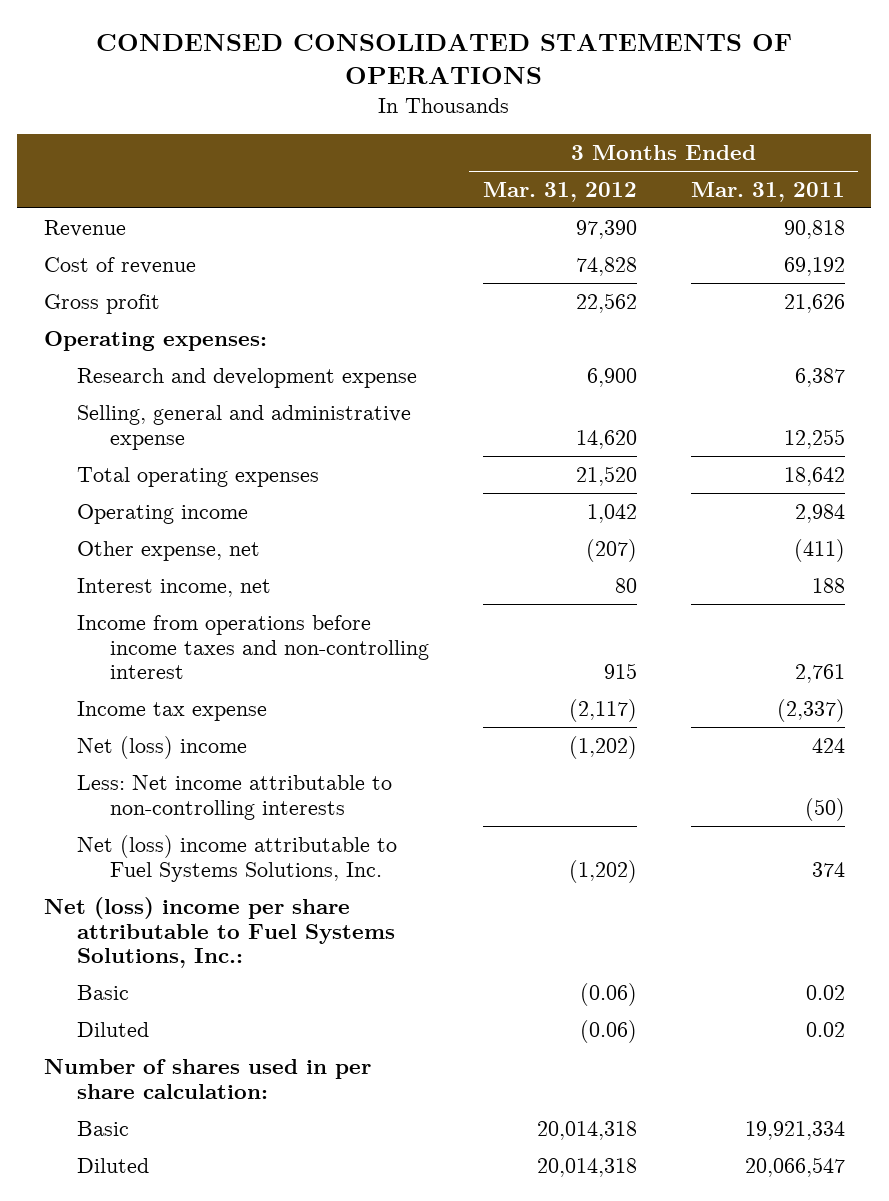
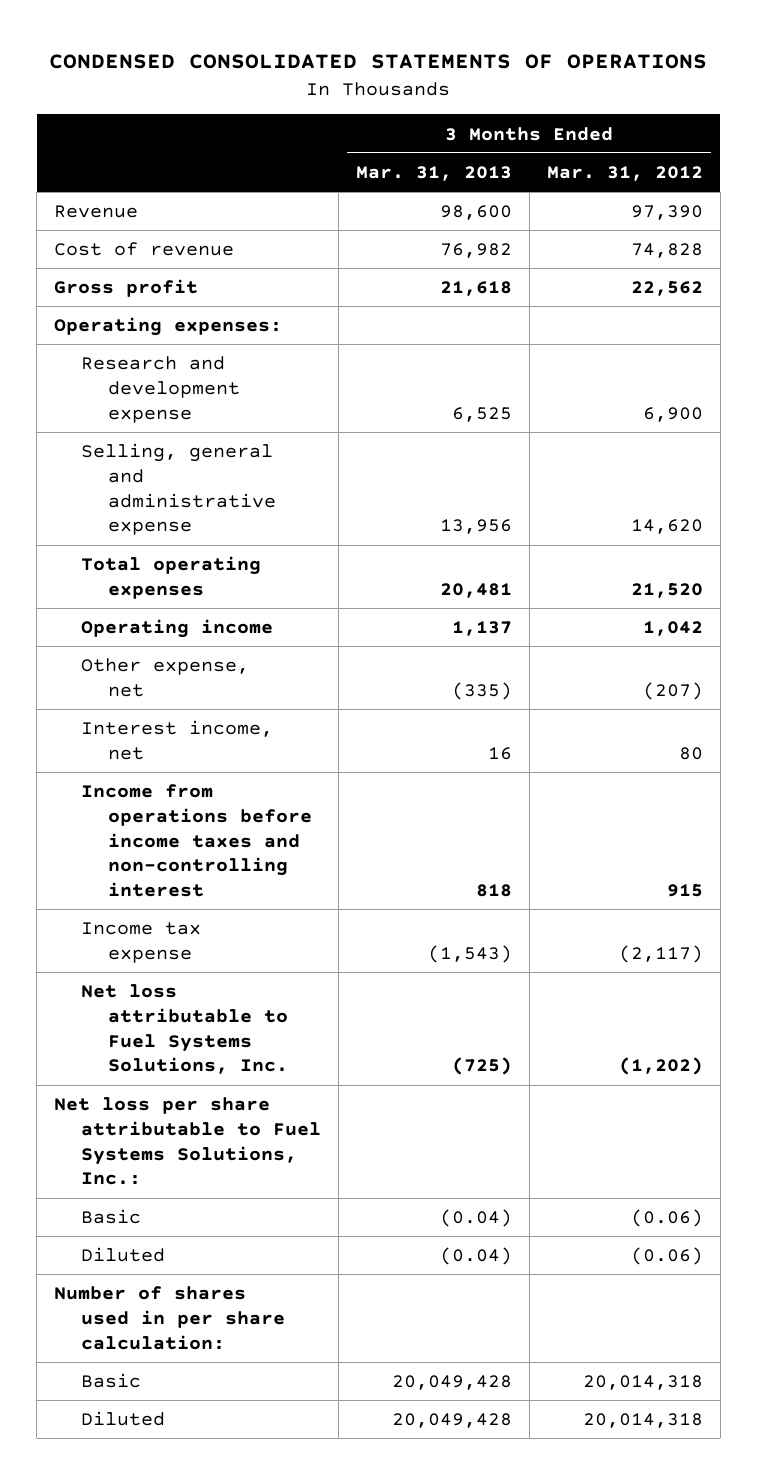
- | 3 Months Ended Mar. 31, 2012 | 3 Months Ended Mar. 31, 2011
+ | 3 Months Ended Mar. 31, 2013 | 3 Months Ended Mar. 31, 2012
- Net (loss) income | (1,202) | 424
- Less: Net income attributable to non-controlling interests | | (50)
- Net (loss) income attributable to Fuel Systems Solutions, Inc. | (1,202) | 374
- Net (loss) income per share attributable to Fuel Systems Solutions, Inc.:
+ Net loss attributable to Fuel Systems Solutions, Inc. | (725) | (1,202)
+ Net loss per share attributable to Fuel Systems Solutions, Inc.:

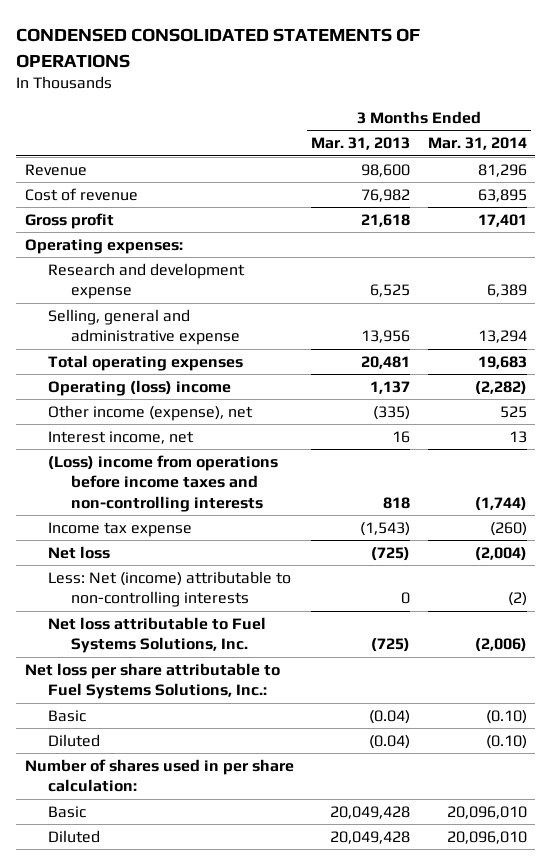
- | 3 Months Ended Mar. 31, 2013 | 3 Months Ended Mar. 31, 2012
+ | 3 Months Ended Mar. 31, 2013 | 3 Months Ended Mar. 31, 2014
- Operating income | 1,137 | 1,042
- Other expense, net | (335) | (207)
+ Operating (loss) income | 1,137 | (2,282)
+ Other income (expense), net | (335) | 525
- Income from operations before income taxes and non-controlling interest | 818 | 915
+ (Loss) income from operations before income taxes and non-controlling interests | 818 | (1,744)
+ Net loss | (725) | (2,004)
+ Less: Net (income) attributable to non-controlling interests | 0 | (2)

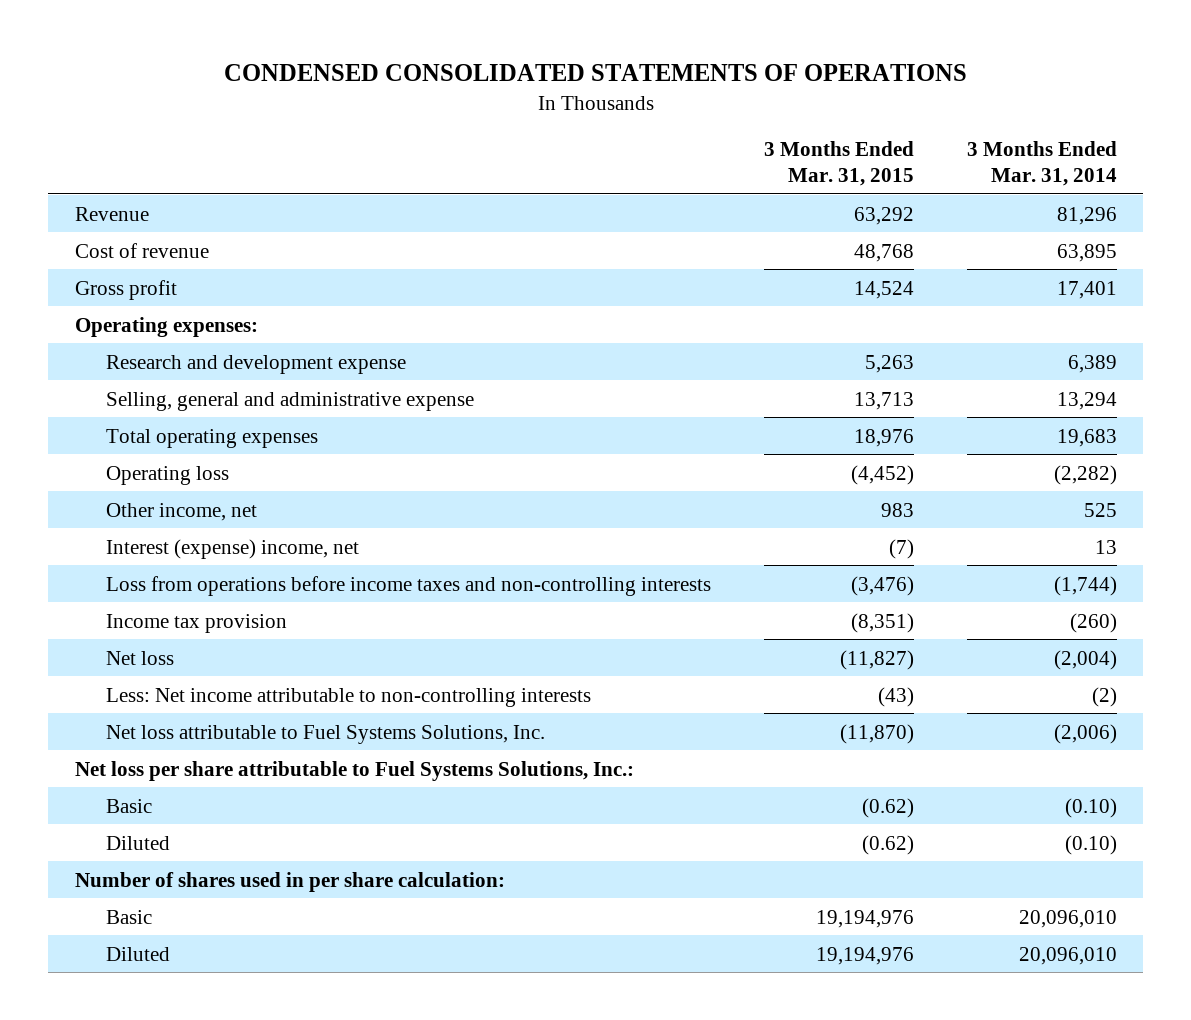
- | 3 Months Ended Mar. 31, 2013 | 3 Months Ended Mar. 31, 2014
+ | 3 Months Ended Mar. 31, 2015 | 3 Months Ended Mar. 31, 2014
- Operating (loss) income | 1,137 | (2,282)
- Other income (expense), net | (335) | 525
- Interest income, net | 16 | 13
- (Loss) income from operations before income taxes and non-controlling interests | 818 | (1,744)
- Income tax expense | (1,543) | (260)
+ Operating loss | (4,452) | (2,282)
+ Other income, net | 983 | 525
+ Interest (expense) income, net | (7) | 13
+ Loss from operations before income taxes and non-controlling interests | (3,476) | (1,744)
+ Income tax provision | (8,351) | (260)
- Less: Net (income) attributable to non-controlling interests | 0 | (2)
+ Less: Net income attributable to non-controlling interests | (43) | (2)

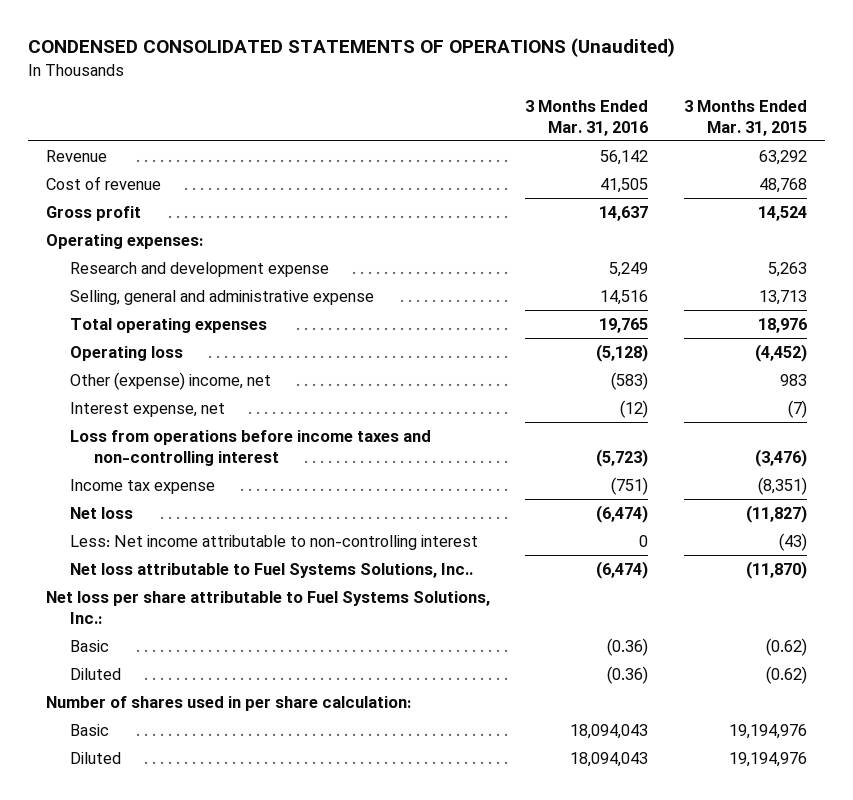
- CONDENSED CONSOLIDATED STATEMENTS OF OPERATIONS
+ CONDENSED CONSOLIDATED STATEMENTS OF OPERATIONS (Unaudited)
- | 3 Months Ended Mar. 31, 2015 | 3 Months Ended Mar. 31, 2014
+ | 3 Months Ended Mar. 31, 2016 | 3 Months Ended Mar. 31, 2015
- Other income, net | 983 | 525
- Interest (expense) income, net | (7) | 13
- Loss from operations before income taxes and non-controlling interests | (3,476) | (1,744)
- Income tax provision | (8,351) | (260)
+ Other (expense) income, net | (583) | 983
+ Interest expense, net | (12) | (7)
+ Loss from operations before income taxes and non-controlling interest | (5,723) | (3,476)
+ Income tax expense | (751) | (8,351)
- Less: Net income attributable to non-controlling interests | (43) | (2)
- Net loss attributable to Fuel Systems Solutions, Inc. | (11,870) | (2,006)
+ Less: Net income attributable to non-controlling interest | 0 | (43)
+ Net loss attributable to Fuel Systems Solutions, Inc.. | (6,474) | (11,870)

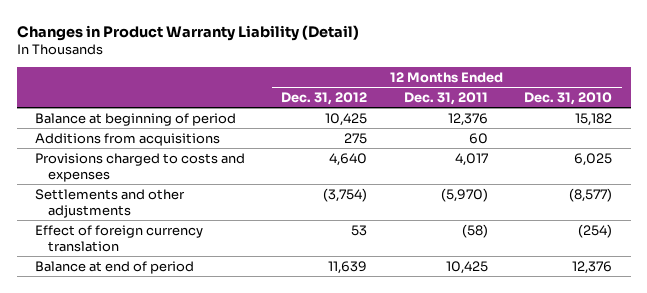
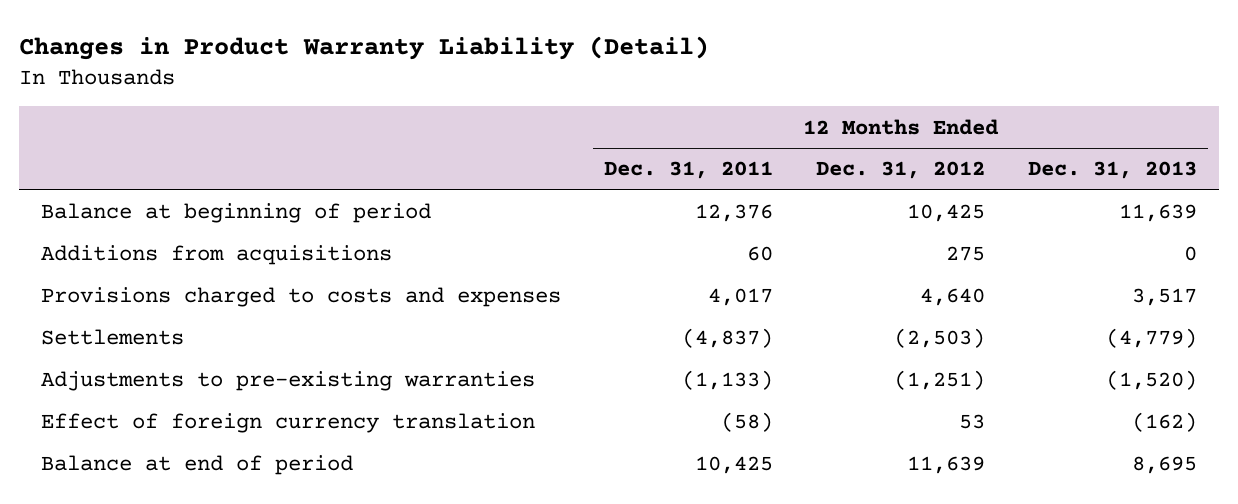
- | 12 Months Ended Dec. 31, 2012 | 12 Months Ended Dec. 31, 2011 | 12 Months Ended Dec. 31, 2010
+ | 12 Months Ended Dec. 31, 2011 | 12 Months Ended Dec. 31, 2012 | 12 Months Ended Dec. 31, 2013
- Settlements and other adjustments | (3,754) | (5,970) | (8,577)
+ Settlements | (4,837) | (2,503) | (4,779)
+ Adjustments to pre-existing warranties | (1,133) | (1,251) | (1,520)

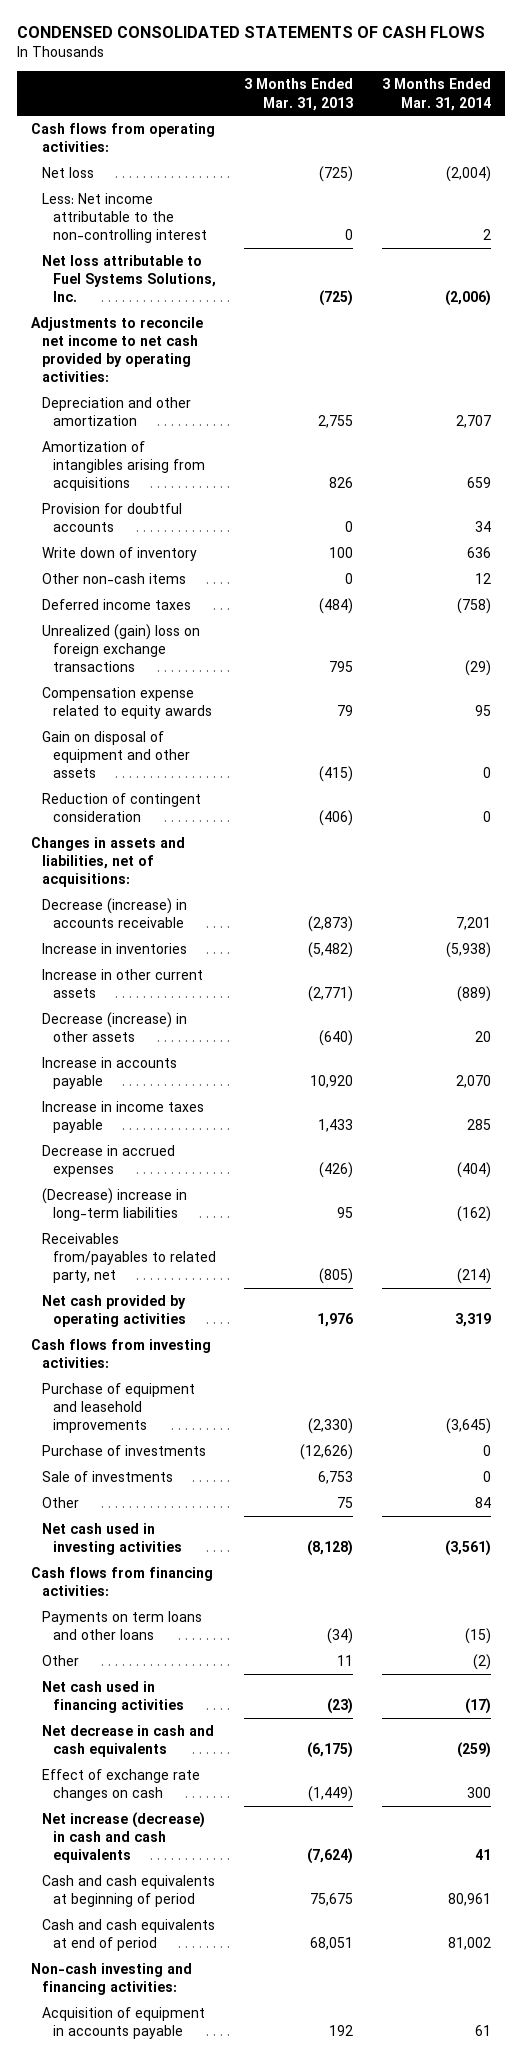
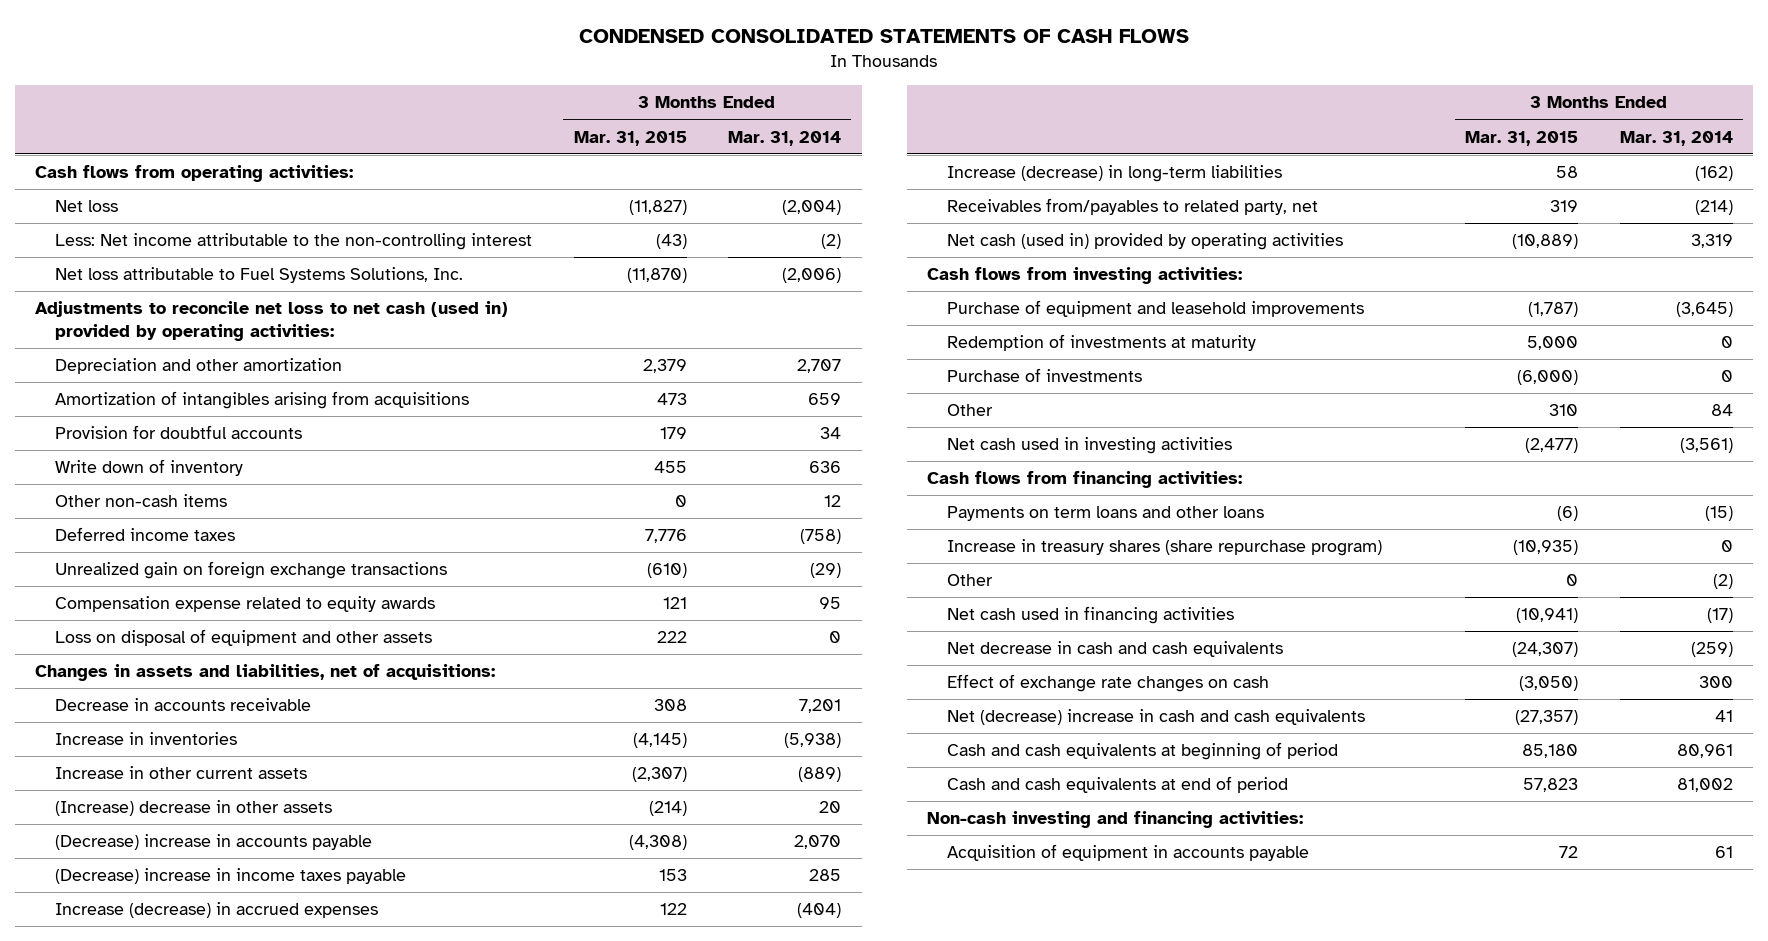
- | 3 Months Ended Mar. 31, 2013 | 3 Months Ended Mar. 31, 2014
+ | 3 Months Ended Mar. 31, 2015 | 3 Months Ended Mar. 31, 2014
- Less: Net income attributable to the non-controlling interest | 0 | 2
+ Less: Net income attributable to the non-controlling interest | (43) | (2)
- Adjustments to reconcile net income to net cash provided by operating activities:
+ Adjustments to reconcile net loss to net cash (used in) provided by operating activities:
- Unrealized (gain) loss on foreign exchange transactions | 795 | (29)
+ Unrealized gain on foreign exchange transactions | (610) | (29)
- Gain on disposal of equipment and other assets | (415) | 0
- Reduction of contingent consideration | (406) | 0
+ Loss on disposal of equipment and other assets | 222 | 0
- Decrease (increase) in accounts receivable | (2,873) | 7,201
+ Decrease in accounts receivable | 308 | 7,201
- Decrease (increase) in other assets | (640) | 20
- Increase in accounts payable | 10,920 | 2,070
- Increase in income taxes payable | 1,433 | 285
- Decrease in accrued expenses | (426) | (404)
- (Decrease) increase in long-term liabilities | 95 | (162)
+ (Increase) decrease in other assets | (214) | 20
+ (Decrease) increase in accounts payable | (4,308) | 2,070
+ (Decrease) increase in income taxes payable | 153 | 285
+ Increase (decrease) in accrued expenses | 122 | (404)
+ Increase (decrease) in long-term liabilities | 58 | (162)
- Net cash provided by operating activities | 1,976 | 3,319
+ Net cash (used in) provided by operating activities | (10,889) | 3,319
+ Redemption of investments at maturity | 5,000 | 0
- Sale of investments | 6,753 | 0
+ Increase in treasury shares (share repurchase program) | (10,935) | 0
- Net increase (decrease) in cash and cash equivalents | (7,624) | 41
+ Net (decrease) increase in cash and cash equivalents | (27,357) | 41

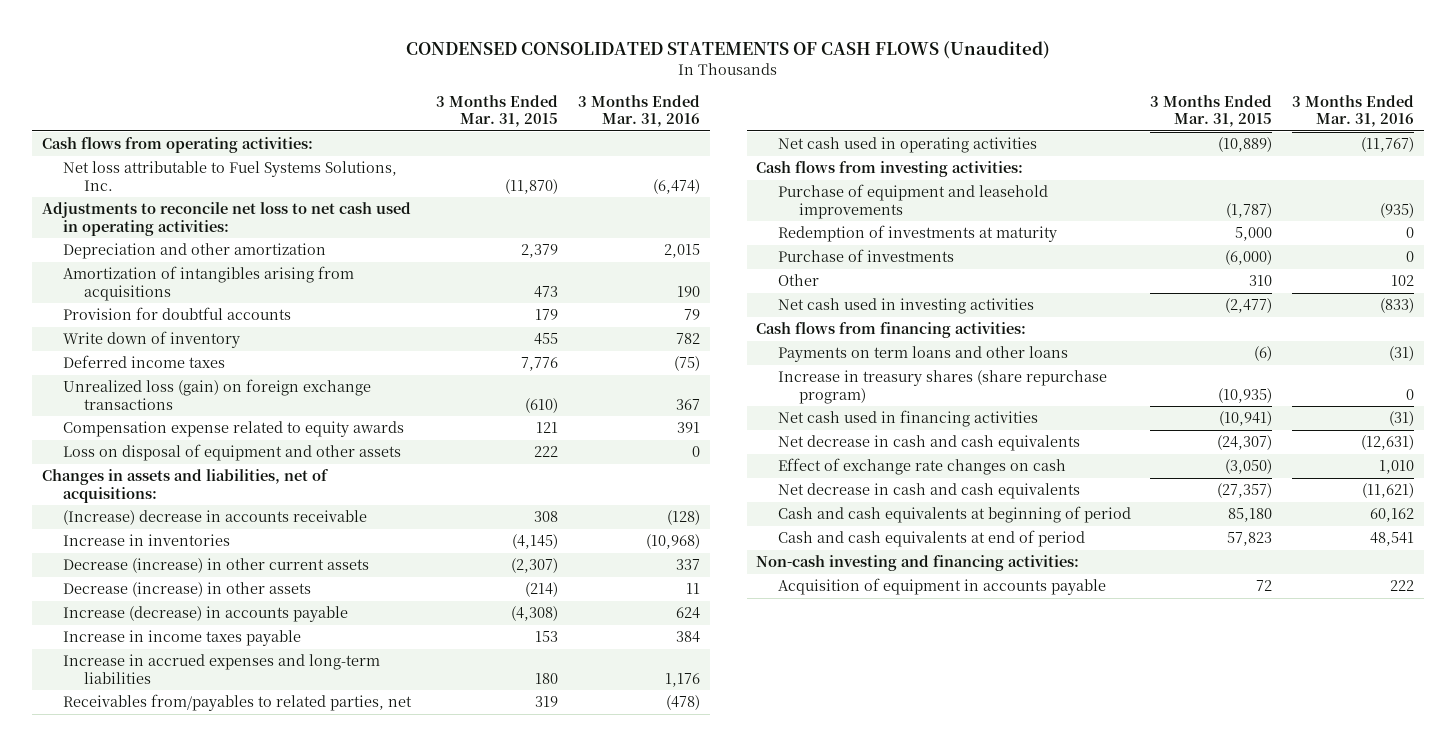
- CONDENSED CONSOLIDATED STATEMENTS OF CASH FLOWS
+ CONDENSED CONSOLIDATED STATEMENTS OF CASH FLOWS (Unaudited)
- | 3 Months Ended Mar. 31, 2015 | 3 Months Ended Mar. 31, 2014
+ | 3 Months Ended Mar. 31, 2015 | 3 Months Ended Mar. 31, 2016
- Net loss | (11,827) | (2,004)
- Less: Net income attributable to the non-controlling interest | (43) | (2)
- Adjustments to reconcile net loss to net cash (used in) provided by operating activities:
+ Adjustments to reconcile net loss to net cash used in operating activities:
- Other non-cash items | 0 | 12
- Unrealized gain on foreign exchange transactions | (610) | (29)
+ Unrealized loss (gain) on foreign exchange transactions | (610) | 367
- Decrease in accounts receivable | 308 | 7,201
+ (Increase) decrease in accounts receivable | 308 | (128)
- Increase in other current assets | (2,307) | (889)
- (Increase) decrease in other assets | (214) | 20
- (Decrease) increase in accounts payable | (4,308) | 2,070
- (Decrease) increase in income taxes payable | 153 | 285
- Increase (decrease) in accrued expenses | 122 | (404)
- Increase (decrease) in long-term liabilities | 58 | (162)
- Receivables from/payables to related party, net | 319 | (214)
- Net cash (used in) provided by operating activities | (10,889) | 3,319
+ Decrease (increase) in other current assets | (2,307) | 337
+ Decrease (increase) in other assets | (214) | 11
+ Increase (decrease) in accounts payable | (4,308) | 624
+ Increase in income taxes payable | 153 | 384
+ Increase in accrued expenses and long-term liabilities | 180 | 1,176
+ Receivables from/payables to related parties, net | 319 | (478)
+ Net cash used in operating activities | (10,889) | (11,767)
- Other | 0 | (2)
- Net (decrease) increase in cash and cash equivalents | (27,357) | 41
+ Net decrease in cash and cash equivalents | (27,357) | (11,621)

